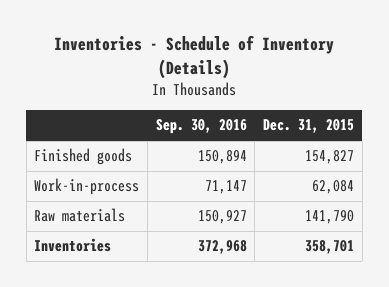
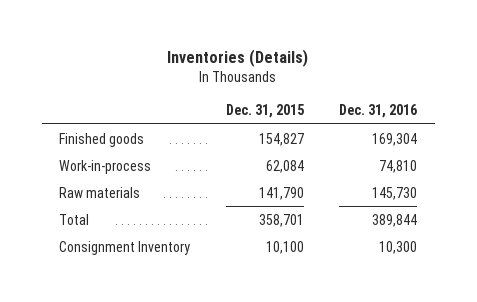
- Inventories - Schedule of Inventory (Details)
+ Inventories (Details)
- | Sep. 30, 2016 | Dec. 31, 2015
+ | Dec. 31, 2015 | Dec. 31, 2016
- Inventories | 372,968 | 358,701
+ Total | 358,701 | 389,844
+ Consignment Inventory | 10,100 | 10,300

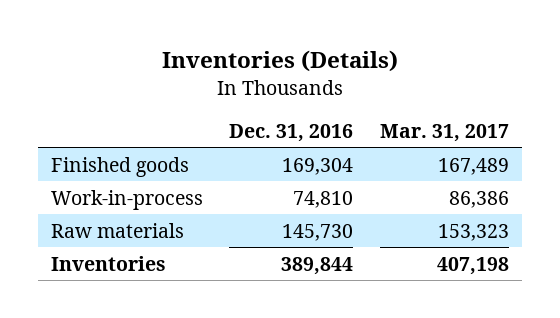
- | Dec. 31, 2015 | Dec. 31, 2016
+ | Dec. 31, 2016 | Mar. 31, 2017
- Total | 358,701 | 389,844
- Consignment Inventory | 10,100 | 10,300
+ Inventories | 389,844 | 407,198

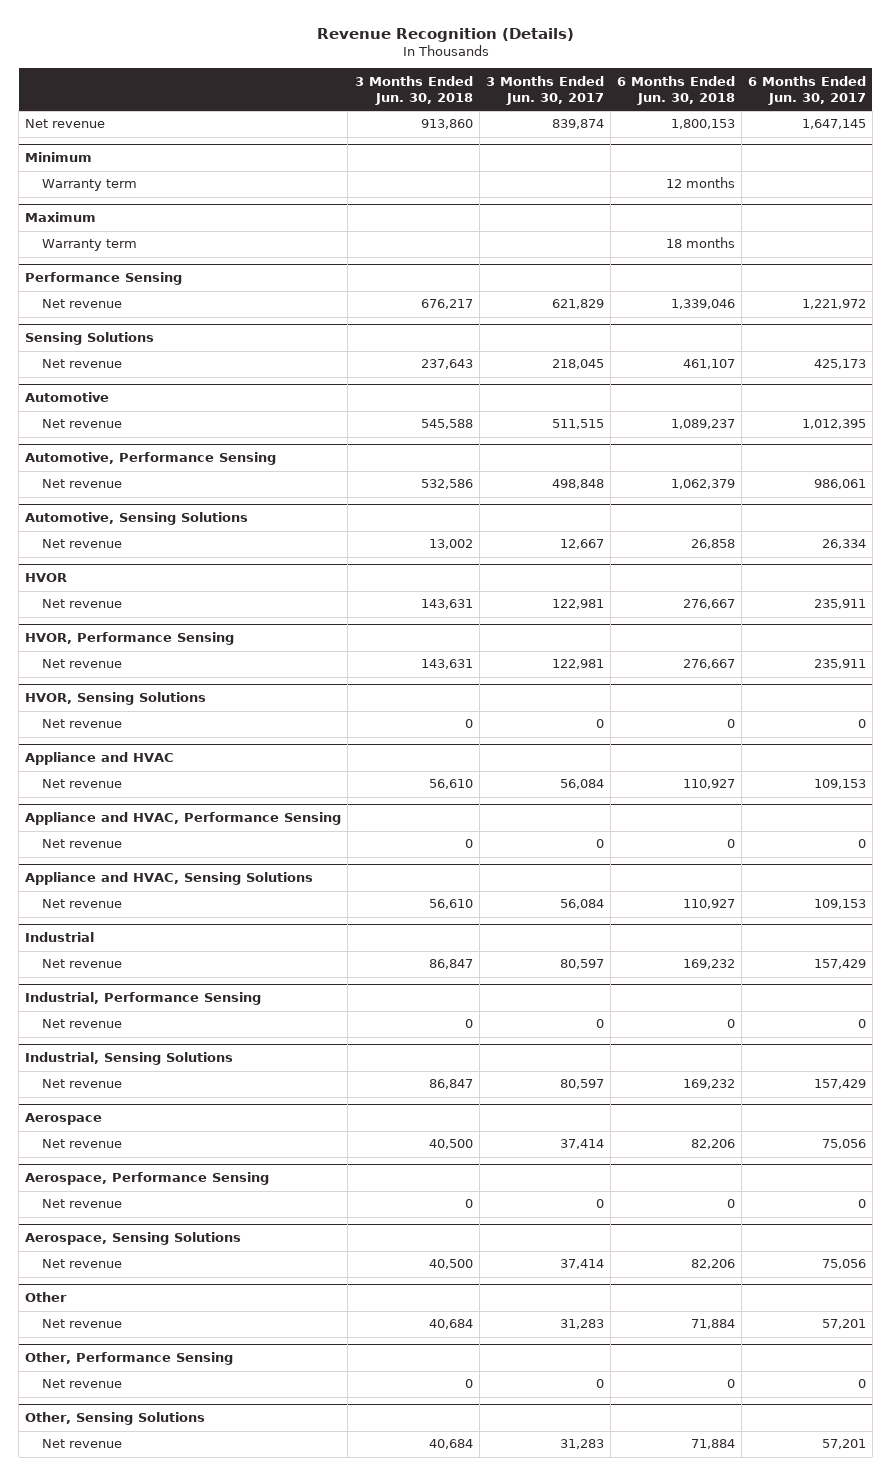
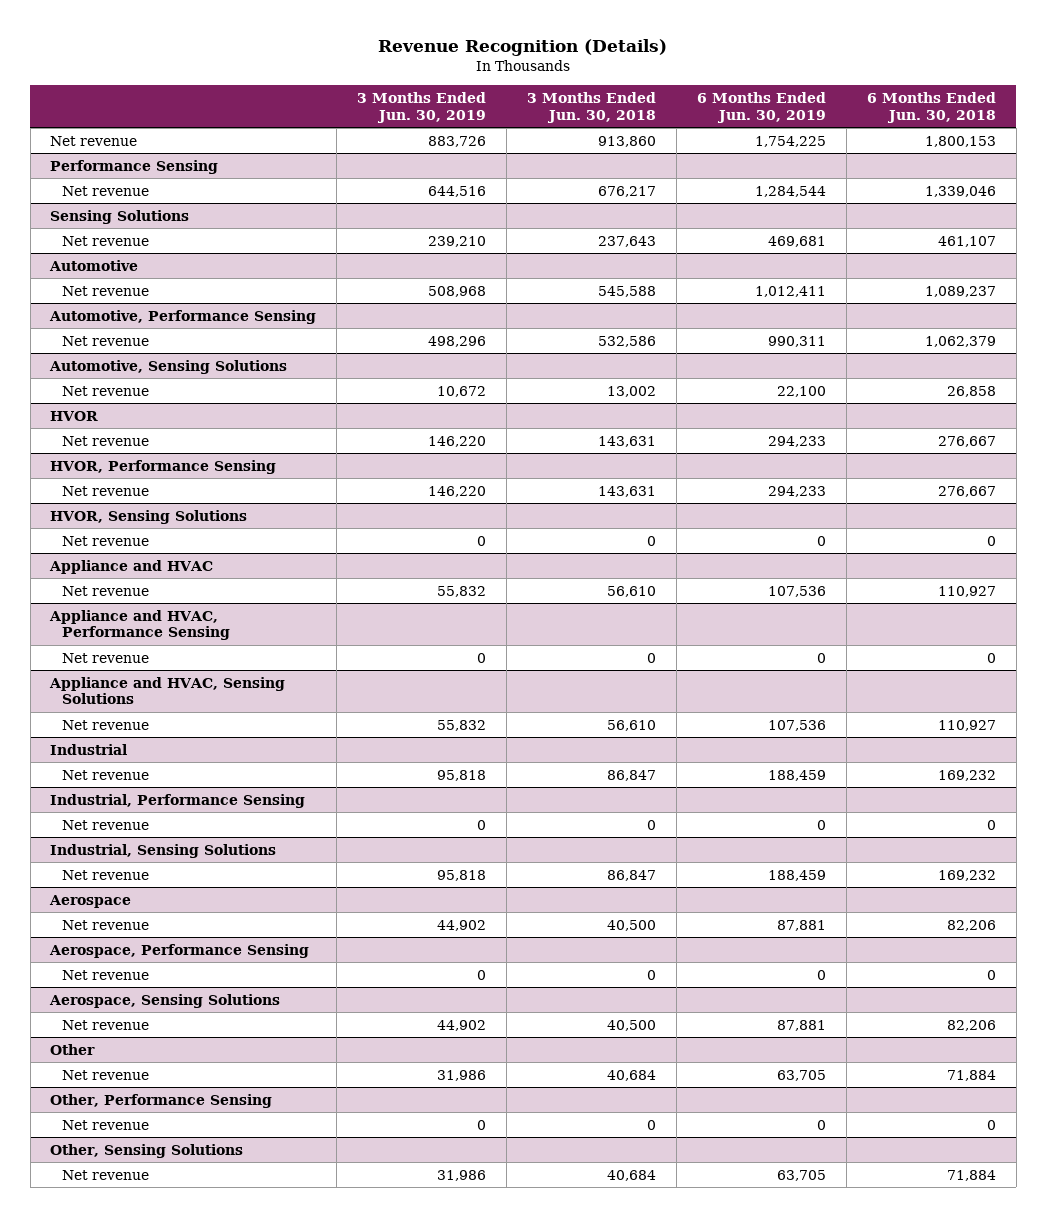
- | 3 Months Ended Jun. 30, 2018 | 3 Months Ended Jun. 30, 2017 | 6 Months Ended Jun. 30, 2018 | 6 Months Ended Jun. 30, 2017
+ | 3 Months Ended Jun. 30, 2019 | 3 Months Ended Jun. 30, 2018 | 6 Months Ended Jun. 30, 2019 | 6 Months Ended Jun. 30, 2018
- Minimum
- Warranty term | | | 12 months |
- Maximum
- Warranty term | | | 18 months |

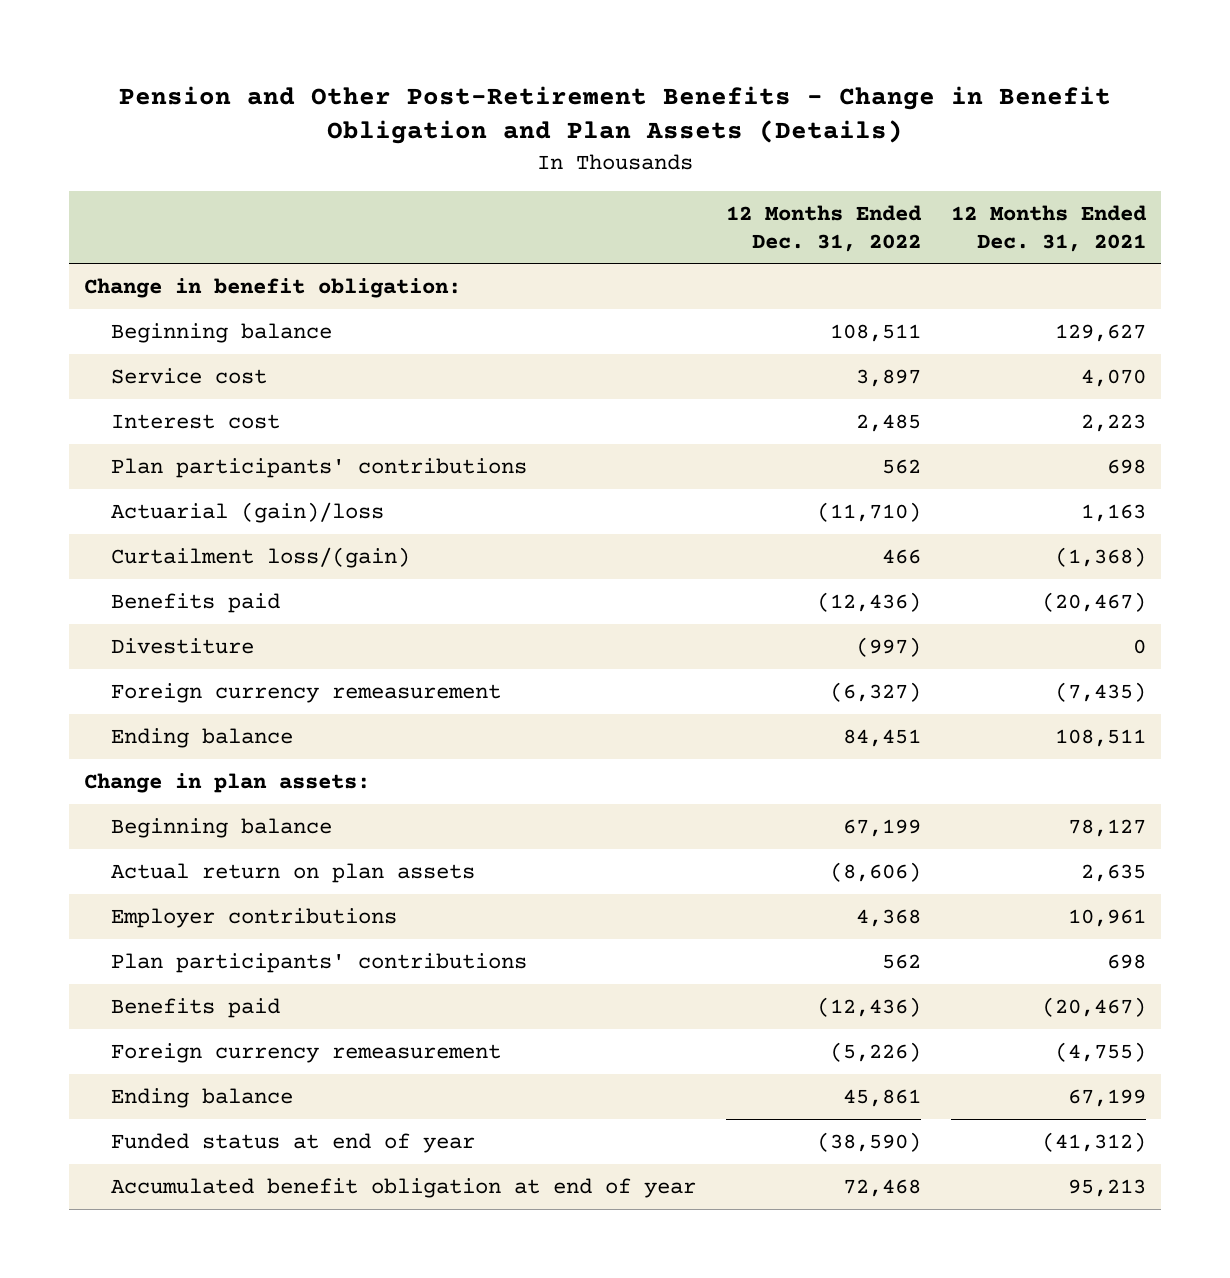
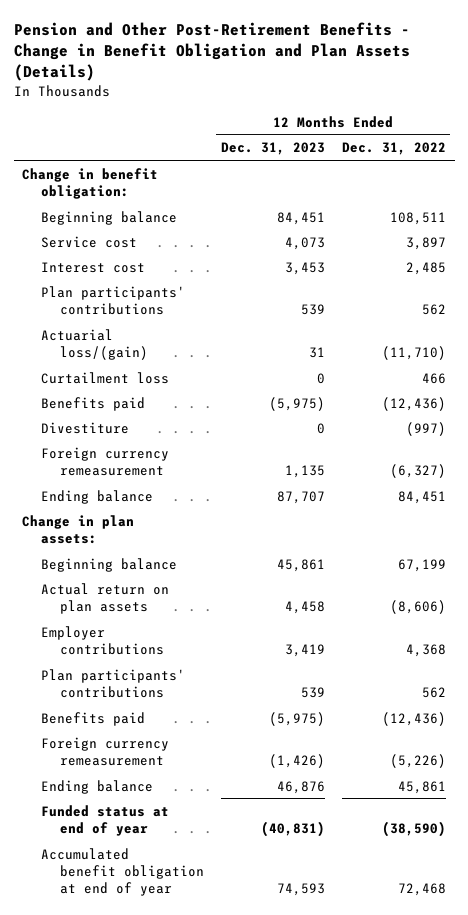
- | 12 Months Ended Dec. 31, 2022 | 12 Months Ended Dec. 31, 2021
+ | 12 Months Ended Dec. 31, 2023 | 12 Months Ended Dec. 31, 2022
- Actuarial (gain)/loss | (11,710) | 1,163
- Curtailment loss/(gain) | 466 | (1,368)
+ Actuarial loss/(gain) | 31 | (11,710)
+ Curtailment loss | 0 | 466

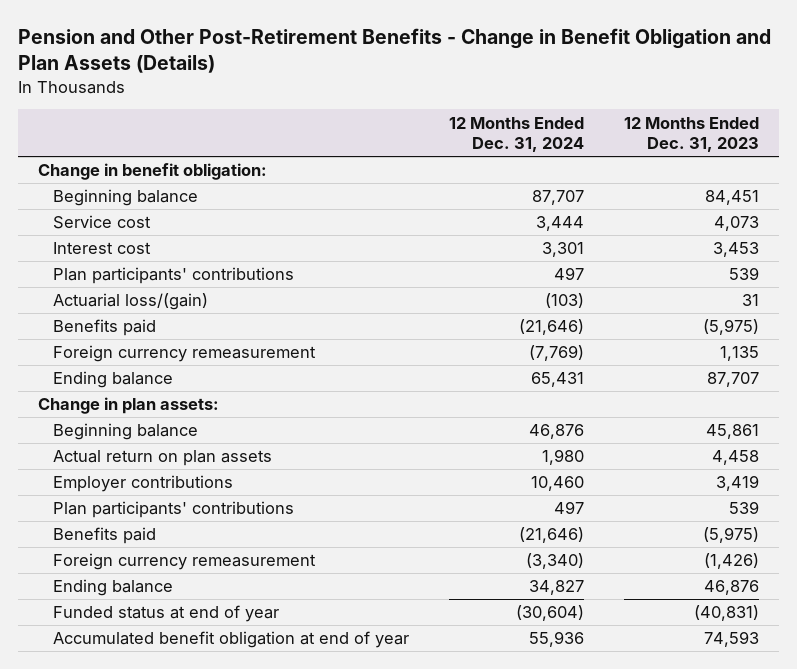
- | 12 Months Ended Dec. 31, 2023 | 12 Months Ended Dec. 31, 2022
+ | 12 Months Ended Dec. 31, 2024 | 12 Months Ended Dec. 31, 2023
- Curtailment loss | 0 | 466
- Divestiture | 0 | (997)

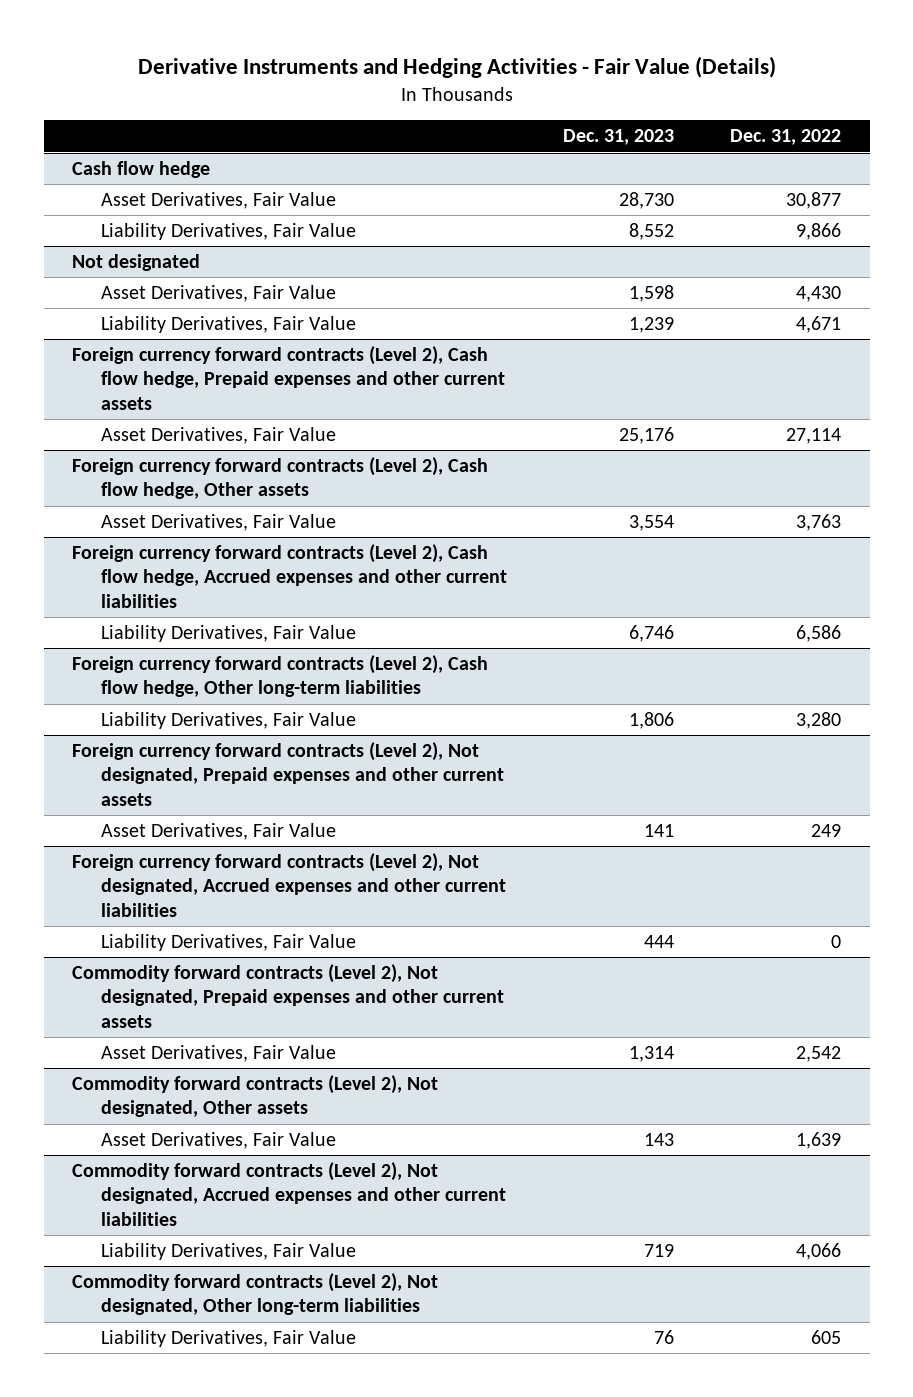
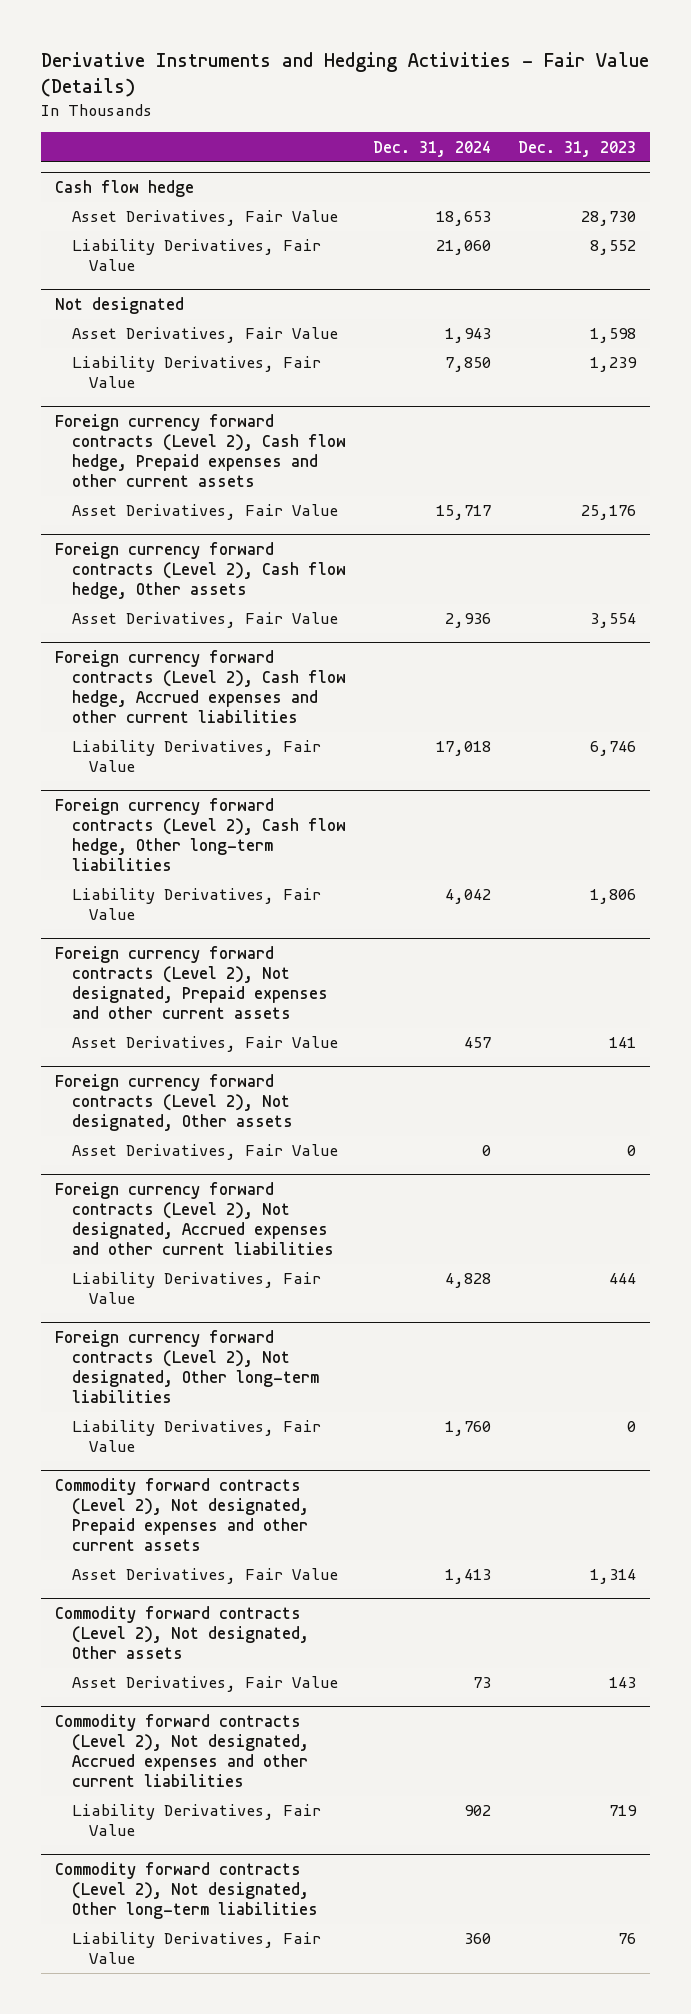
- | Dec. 31, 2023 | Dec. 31, 2022
+ | Dec. 31, 2024 | Dec. 31, 2023
+ Foreign currency forward contracts (Level 2), Not designated, Other assets
+ Asset Derivatives, Fair Value | 0 | 0
+ Foreign currency forward contracts (Level 2), Not designated, Other long-term liabilities
+ Liability Derivatives, Fair Value | 1,760 | 0

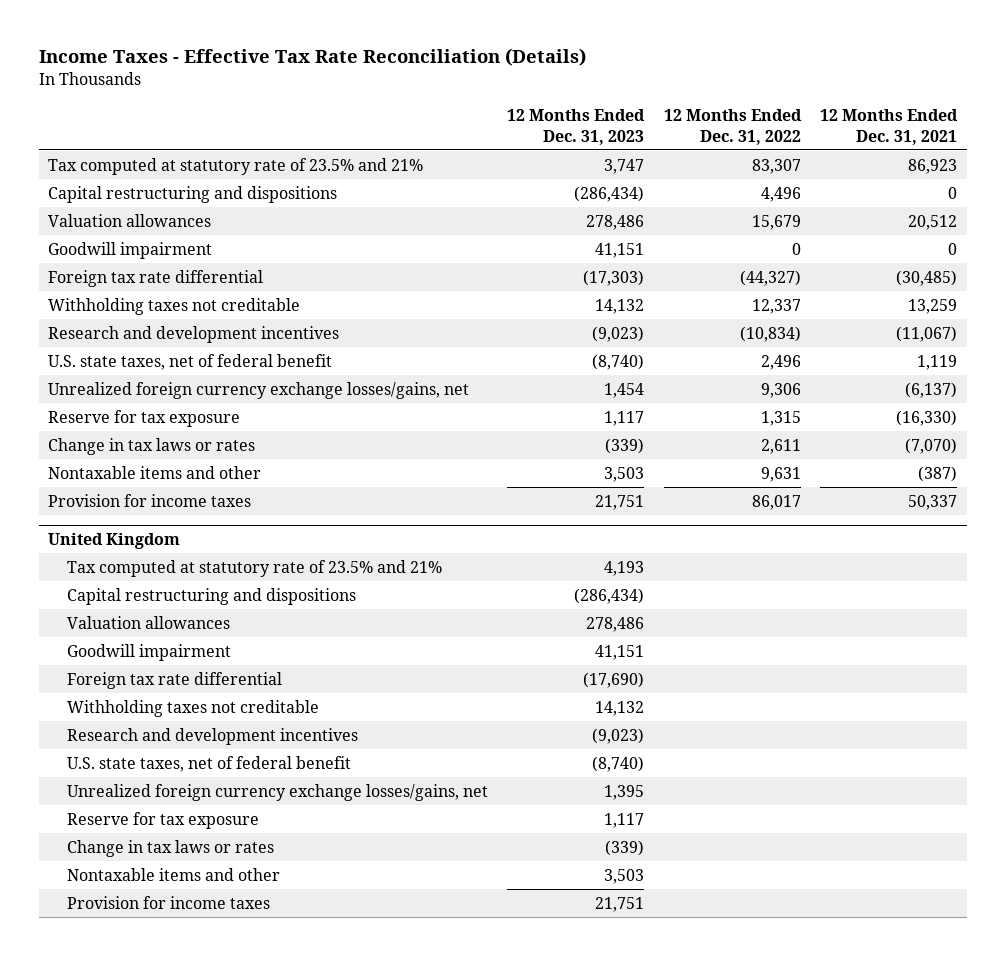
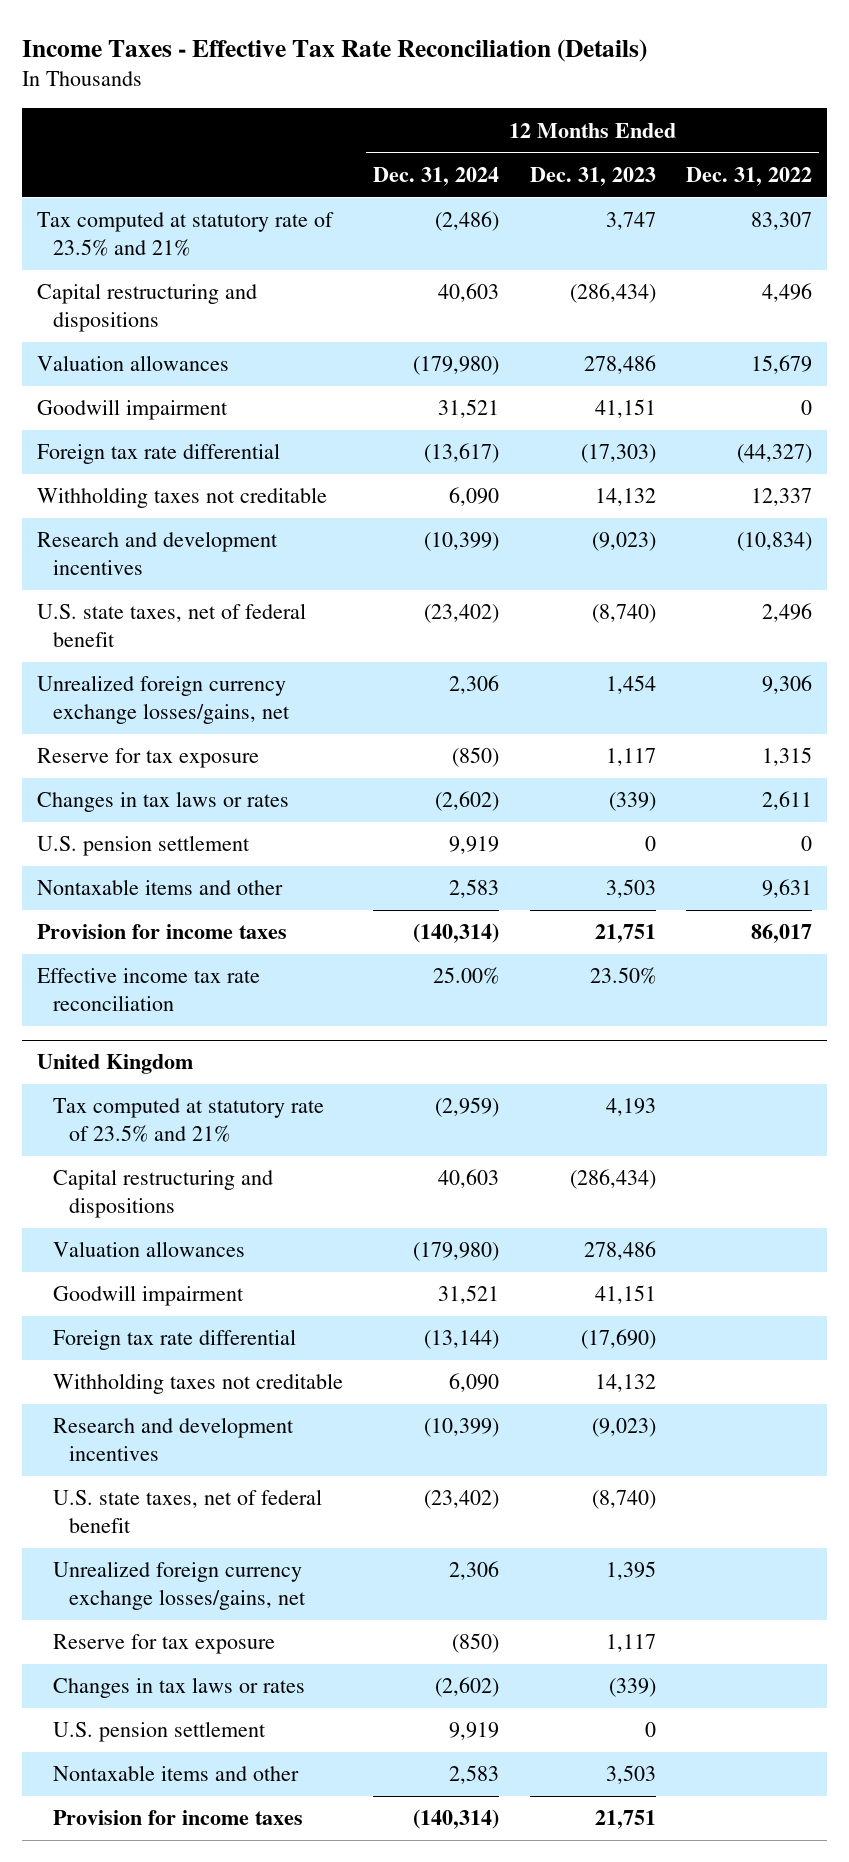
- | 12 Months Ended Dec. 31, 2023 | 12 Months Ended Dec. 31, 2022 | 12 Months Ended Dec. 31, 2021
+ | 12 Months Ended Dec. 31, 2024 | 12 Months Ended Dec. 31, 2023 | 12 Months Ended Dec. 31, 2022
- Change in tax laws or rates | (339) | 2,611 | (7,070)
+ Changes in tax laws or rates | (2,602) | (339) | 2,611
+ U.S. pension settlement | 9,919 | 0 | 0
+ Effective income tax rate reconciliation | 25.00% | 23.50% |
@ United Kingdom
- Change in tax laws or rates | (339) | |
+ Changes in tax laws or rates | (2,602) | (339) |
+ U.S. pension settlement | 9,919 | 0 |

